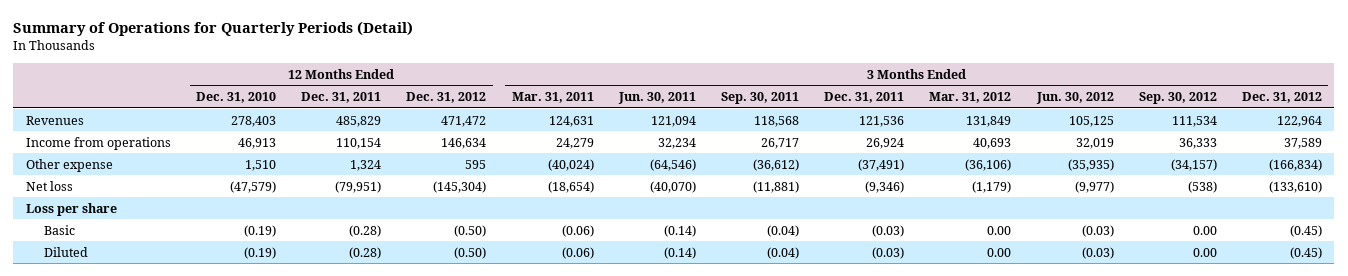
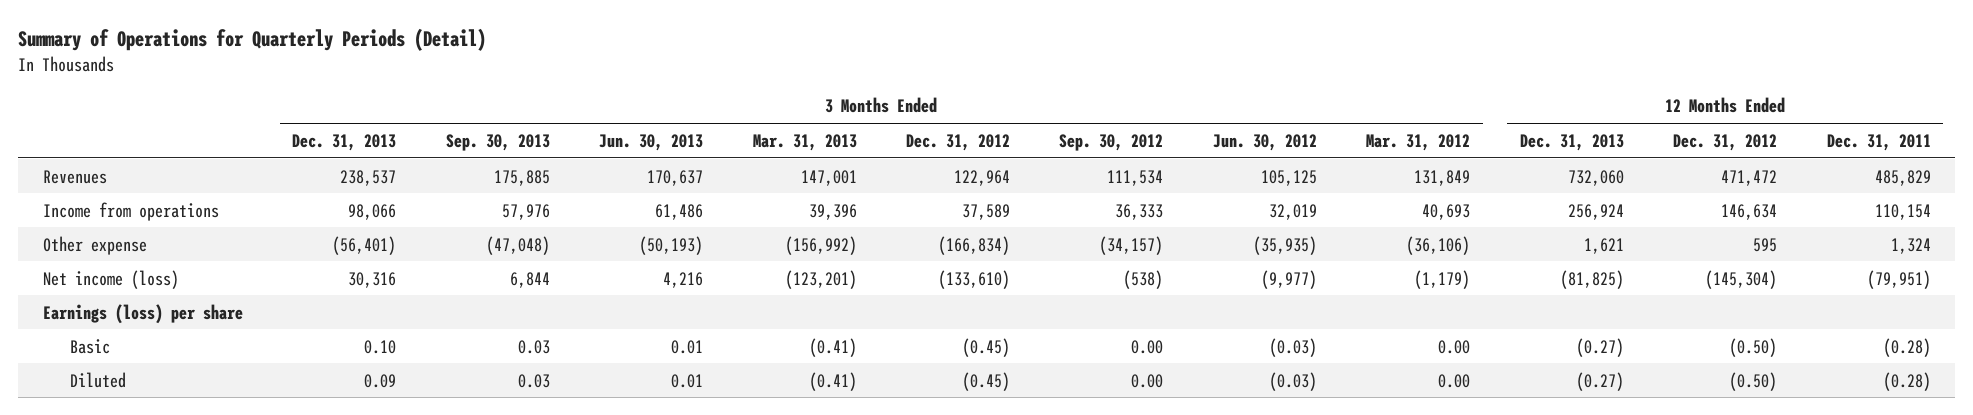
- | 12 Months Ended Dec. 31, 2010 | 12 Months Ended Dec. 31, 2011 | 12 Months Ended Dec. 31, 2012 | 3 Months Ended Mar. 31, 2011 | 3 Months Ended Jun. 30, 2011 | 3 Months Ended Sep. 30, 2011 | 3 Months Ended Dec. 31, 2011 | 3 Months Ended Mar. 31, 2012 | 3 Months Ended Jun. 30, 2012 | 3 Months Ended Sep. 30, 2012 | 3 Months Ended Dec. 31, 2012
+ | 3 Months Ended Dec. 31, 2013 | 3 Months Ended Sep. 30, 2013 | 3 Months Ended Jun. 30, 2013 | 3 Months Ended Mar. 31, 2013 | 3 Months Ended Dec. 31, 2012 | 3 Months Ended Sep. 30, 2012 | 3 Months Ended Jun. 30, 2012 | 3 Months Ended Mar. 31, 2012 | 12 Months Ended Dec. 31, 2013 | 12 Months Ended Dec. 31, 2012 | 12 Months Ended Dec. 31, 2011
- Net loss | (47,579) | (79,951) | (145,304) | (18,654) | (40,070) | (11,881) | (9,346) | (1,179) | (9,977) | (538) | (133,610)
- Loss per share
+ Net income (loss) | 30,316 | 6,844 | 4,216 | (123,201) | (133,610) | (538) | (9,977) | (1,179) | (81,825) | (145,304) | (79,951)
+ Earnings (loss) per share

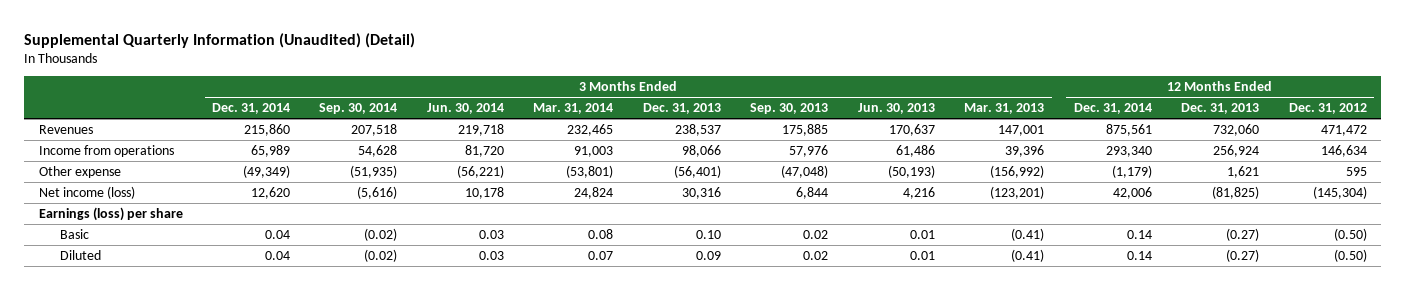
- Summary of Operations for Quarterly Periods (Detail)
+ Supplemental Quarterly Information (Unaudited) (Detail)
- | 3 Months Ended Dec. 31, 2013 | 3 Months Ended Sep. 30, 2013 | 3 Months Ended Jun. 30, 2013 | 3 Months Ended Mar. 31, 2013 | 3 Months Ended Dec. 31, 2012 | 3 Months Ended Sep. 30, 2012 | 3 Months Ended Jun. 30, 2012 | 3 Months Ended Mar. 31, 2012 | 12 Months Ended Dec. 31, 2013 | 12 Months Ended Dec. 31, 2012 | 12 Months Ended Dec. 31, 2011
+ | 3 Months Ended Dec. 31, 2014 | 3 Months Ended Sep. 30, 2014 | 3 Months Ended Jun. 30, 2014 | 3 Months Ended Mar. 31, 2014 | 3 Months Ended Dec. 31, 2013 | 3 Months Ended Sep. 30, 2013 | 3 Months Ended Jun. 30, 2013 | 3 Months Ended Mar. 31, 2013 | 12 Months Ended Dec. 31, 2014 | 12 Months Ended Dec. 31, 2013 | 12 Months Ended Dec. 31, 2012
- Basic | 0.10 | 0.03 | 0.01 | (0.41) | (0.45) | 0.00 | (0.03) | 0.00 | (0.27) | (0.50) | (0.28)
- Diluted | 0.09 | 0.03 | 0.01 | (0.41) | (0.45) | 0.00 | (0.03) | 0.00 | (0.27) | (0.50) | (0.28)
+ Basic | 0.04 | (0.02) | 0.03 | 0.08 | 0.10 | 0.02 | 0.01 | (0.41) | 0.14 | (0.27) | (0.50)
+ Diluted | 0.04 | (0.02) | 0.03 | 0.07 | 0.09 | 0.02 | 0.01 | (0.41) | 0.14 | (0.27) | (0.50)

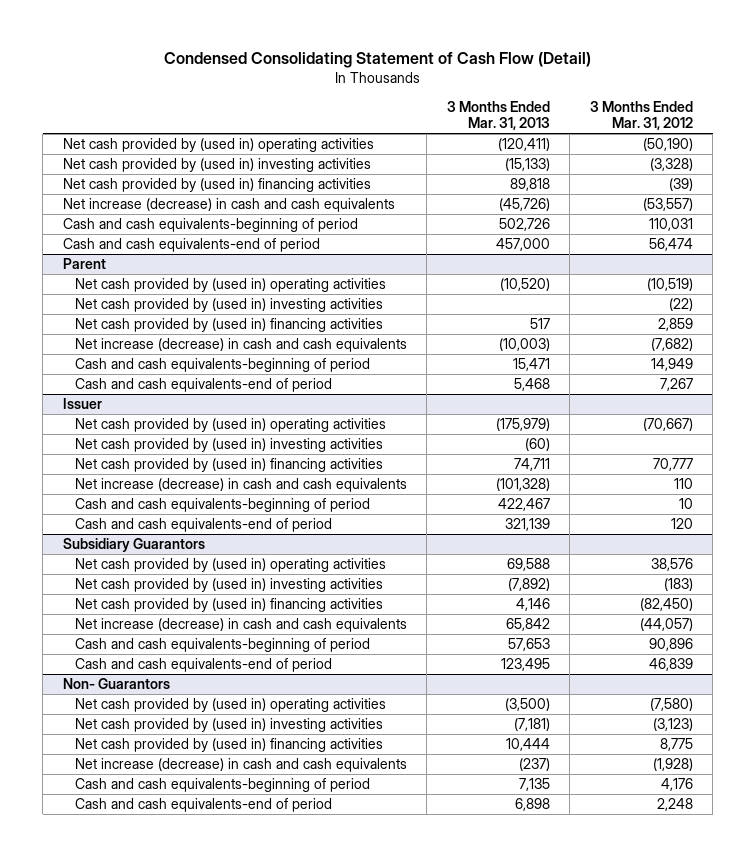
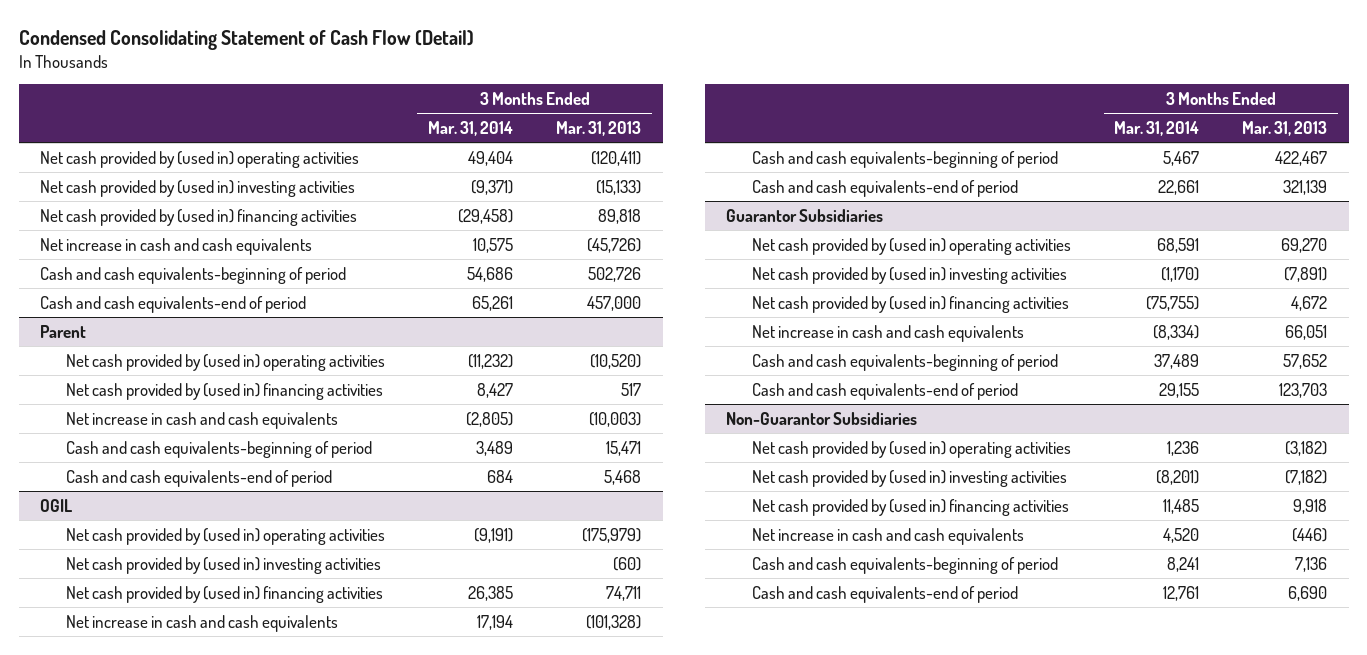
- | 3 Months Ended Mar. 31, 2013 | 3 Months Ended Mar. 31, 2012
+ | 3 Months Ended Mar. 31, 2014 | 3 Months Ended Mar. 31, 2013
- Net increase (decrease) in cash and cash equivalents | (45,726) | (53,557)
+ Net increase in cash and cash equivalents | 10,575 | (45,726)
@ Parent
- Net cash provided by (used in) investing activities | | (22)
- Net increase (decrease) in cash and cash equivalents | (10,003) | (7,682)
+ Net increase in cash and cash equivalents | (2,805) | (10,003)
- Issuer
+ OGIL
- Net increase (decrease) in cash and cash equivalents | (101,328) | 110
+ Net increase in cash and cash equivalents | 17,194 | (101,328)
- Subsidiary Guarantors
- Net cash provided by (used in) operating activities | 69,588 | 38,576
- Net cash provided by (used in) investing activities | (7,892) | (183)
- Net cash provided by (used in) financing activities | 4,146 | (82,450)
- Net increase (decrease) in cash and cash equivalents | 65,842 | (44,057)
- Cash and cash equivalents-beginning of period | 57,653 | 90,896
- Cash and cash equivalents-end of period | 123,495 | 46,839
- Non- Guarantors
- Net cash provided by (used in) operating activities | (3,500) | (7,580)
- Net cash provided by (used in) investing activities | (7,181) | (3,123)
- Net cash provided by (used in) financing activities | 10,444 | 8,775
- Net increase (decrease) in cash and cash equivalents | (237) | (1,928)
- Cash and cash equivalents-beginning of period | 7,135 | 4,176
- Cash and cash equivalents-end of period | 6,898 | 2,248
+ Guarantor Subsidiaries
+ Net cash provided by (used in) operating activities | 68,591 | 69,270
+ Net cash provided by (used in) investing activities | (1,170) | (7,891)
+ Net cash provided by (used in) financing activities | (75,755) | 4,672
+ Net increase in cash and cash equivalents | (8,334) | 66,051
+ Cash and cash equivalents-beginning of period | 37,489 | 57,652
+ Cash and cash equivalents-end of period | 29,155 | 123,703
+ Non-Guarantor Subsidiaries
+ Net cash provided by (used in) operating activities | 1,236 | (3,182)
+ Net cash provided by (used in) investing activities | (8,201) | (7,182)
+ Net cash provided by (used in) financing activities | 11,485 | 9,918
+ Net increase in cash and cash equivalents | 4,520 | (446)
+ Cash and cash equivalents-beginning of period | 8,241 | 7,136
+ Cash and cash equivalents-end of period | 12,761 | 6,690

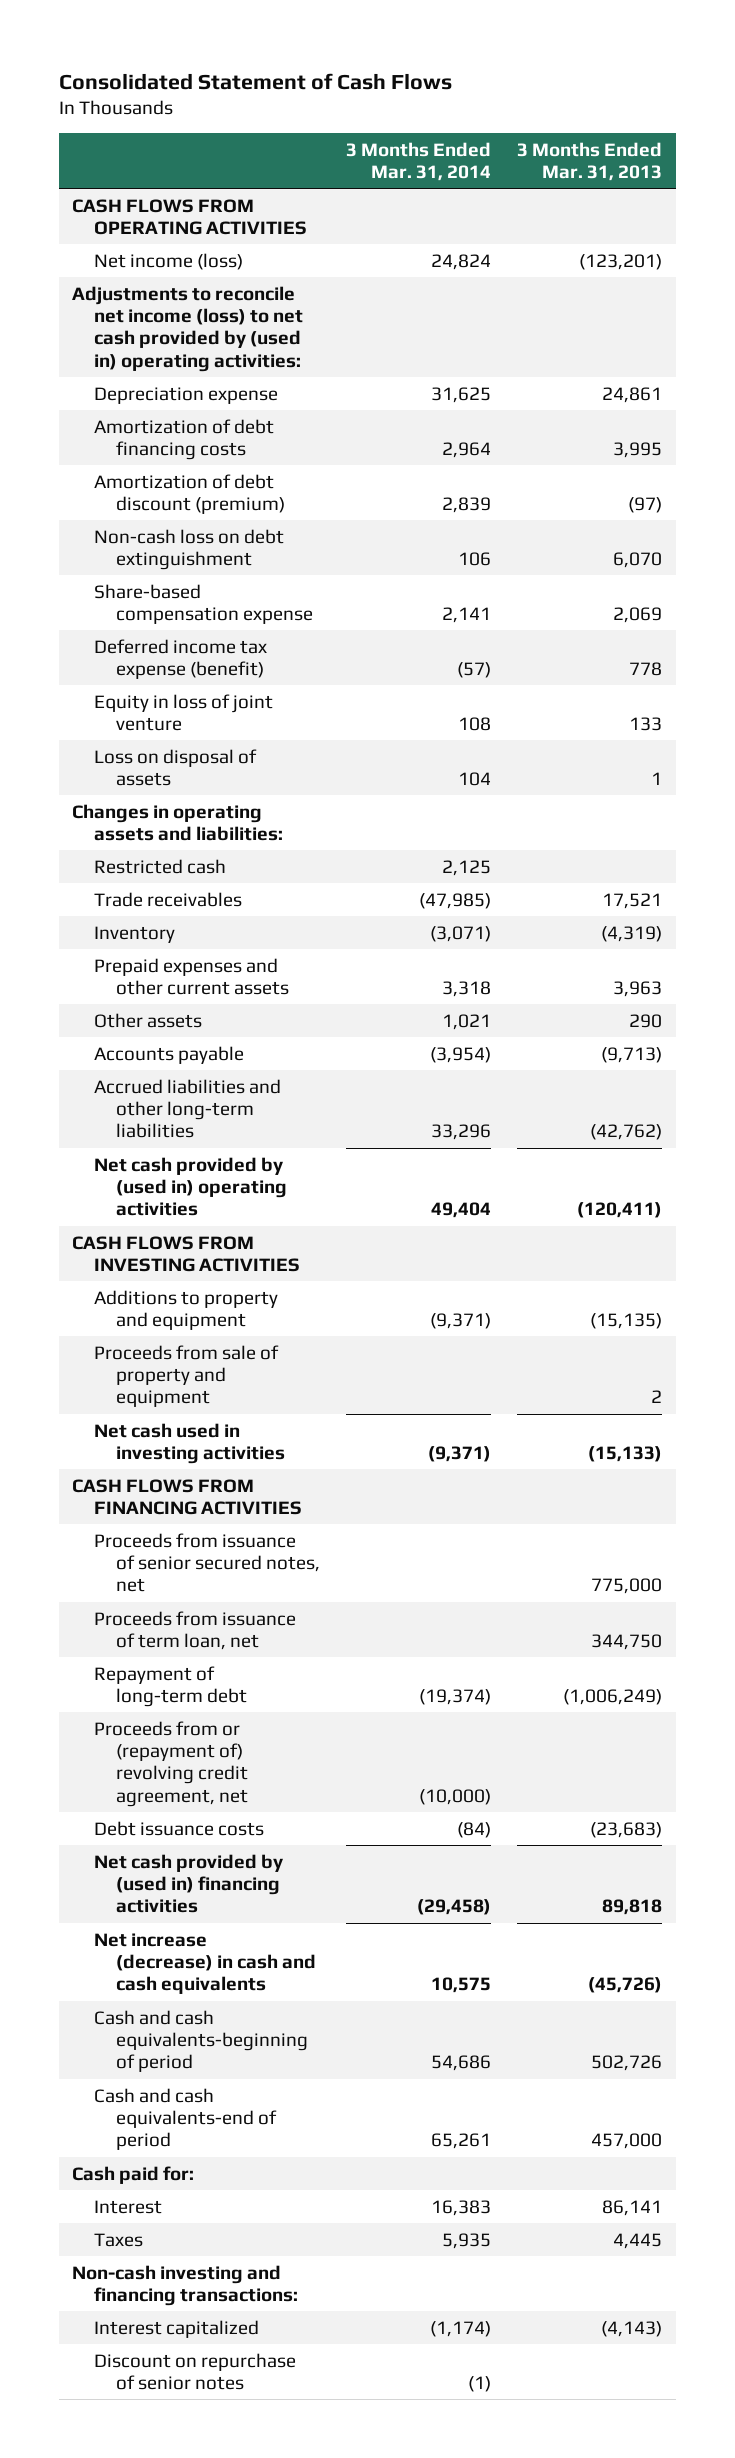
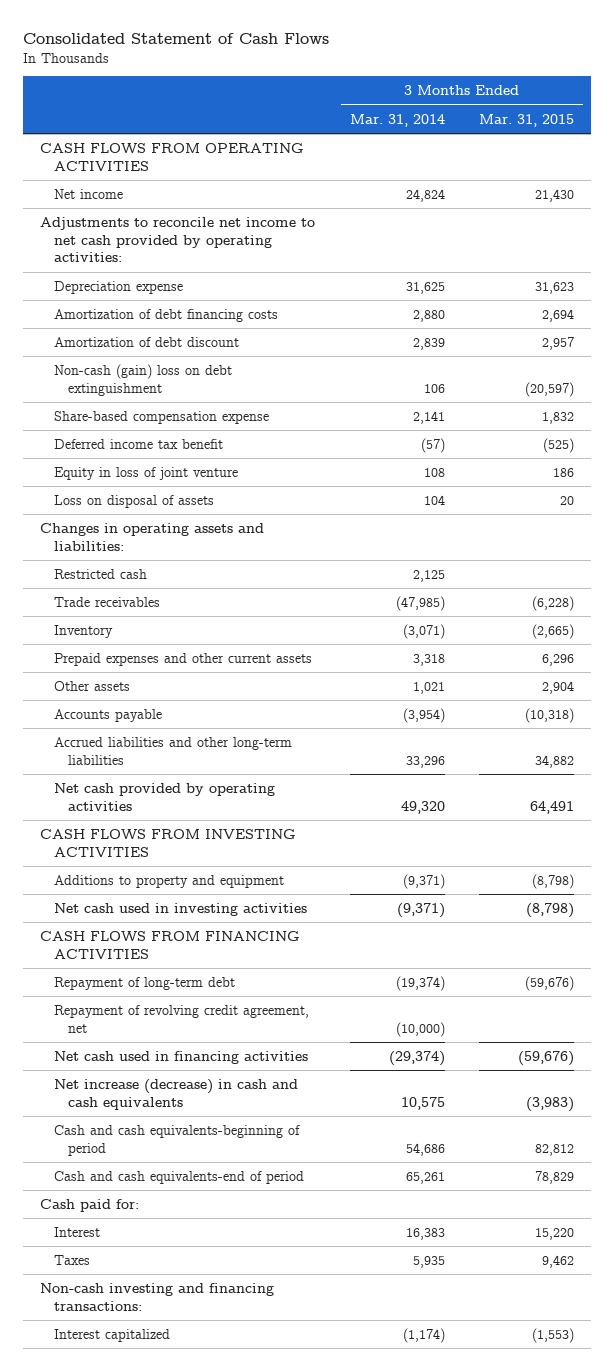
- | 3 Months Ended Mar. 31, 2014 | 3 Months Ended Mar. 31, 2013
+ | 3 Months Ended Mar. 31, 2014 | 3 Months Ended Mar. 31, 2015
- Net income (loss) | 24,824 | (123,201)
- Adjustments to reconcile net income (loss) to net cash provided by (used in) operating activities:
+ Net income | 24,824 | 21,430
+ Adjustments to reconcile net income to net cash provided by operating activities:
- Amortization of debt financing costs | 2,964 | 3,995
- Amortization of debt discount (premium) | 2,839 | (97)
- Non-cash loss on debt extinguishment | 106 | 6,070
+ Amortization of debt financing costs | 2,880 | 2,694
+ Amortization of debt discount | 2,839 | 2,957
+ Non-cash (gain) loss on debt extinguishment | 106 | (20,597)
- Deferred income tax expense (benefit) | (57) | 778
+ Deferred income tax benefit | (57) | (525)
- Net cash provided by (used in) operating activities | 49,404 | (120,411)
+ Net cash provided by operating activities | 49,320 | 64,491
- Proceeds from sale of property and equipment | | 2
- Proceeds from issuance of senior secured notes, net | | 775,000
- Proceeds from issuance of term loan, net | | 344,750
- Proceeds from or (repayment of) revolving credit agreement, net | (10,000) |
- Debt issuance costs | (84) | (23,683)
- Net cash provided by (used in) financing activities | (29,458) | 89,818
+ Repayment of revolving credit agreement, net | (10,000) |
+ Net cash used in financing activities | (29,374) | (59,676)
- Discount on repurchase of senior notes | (1) |

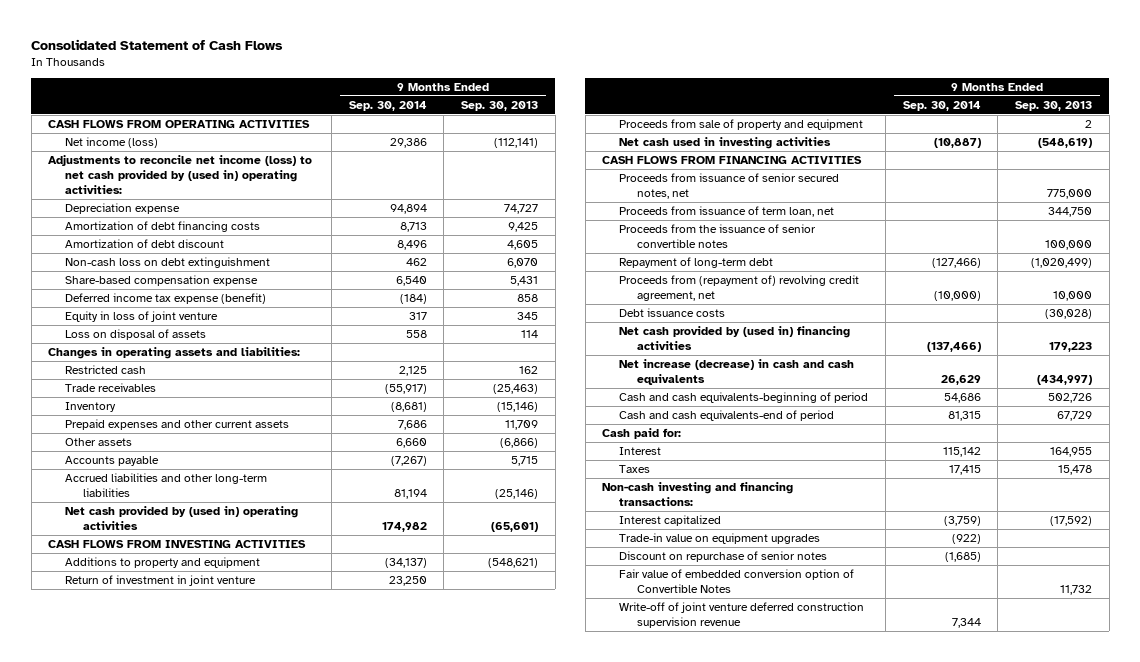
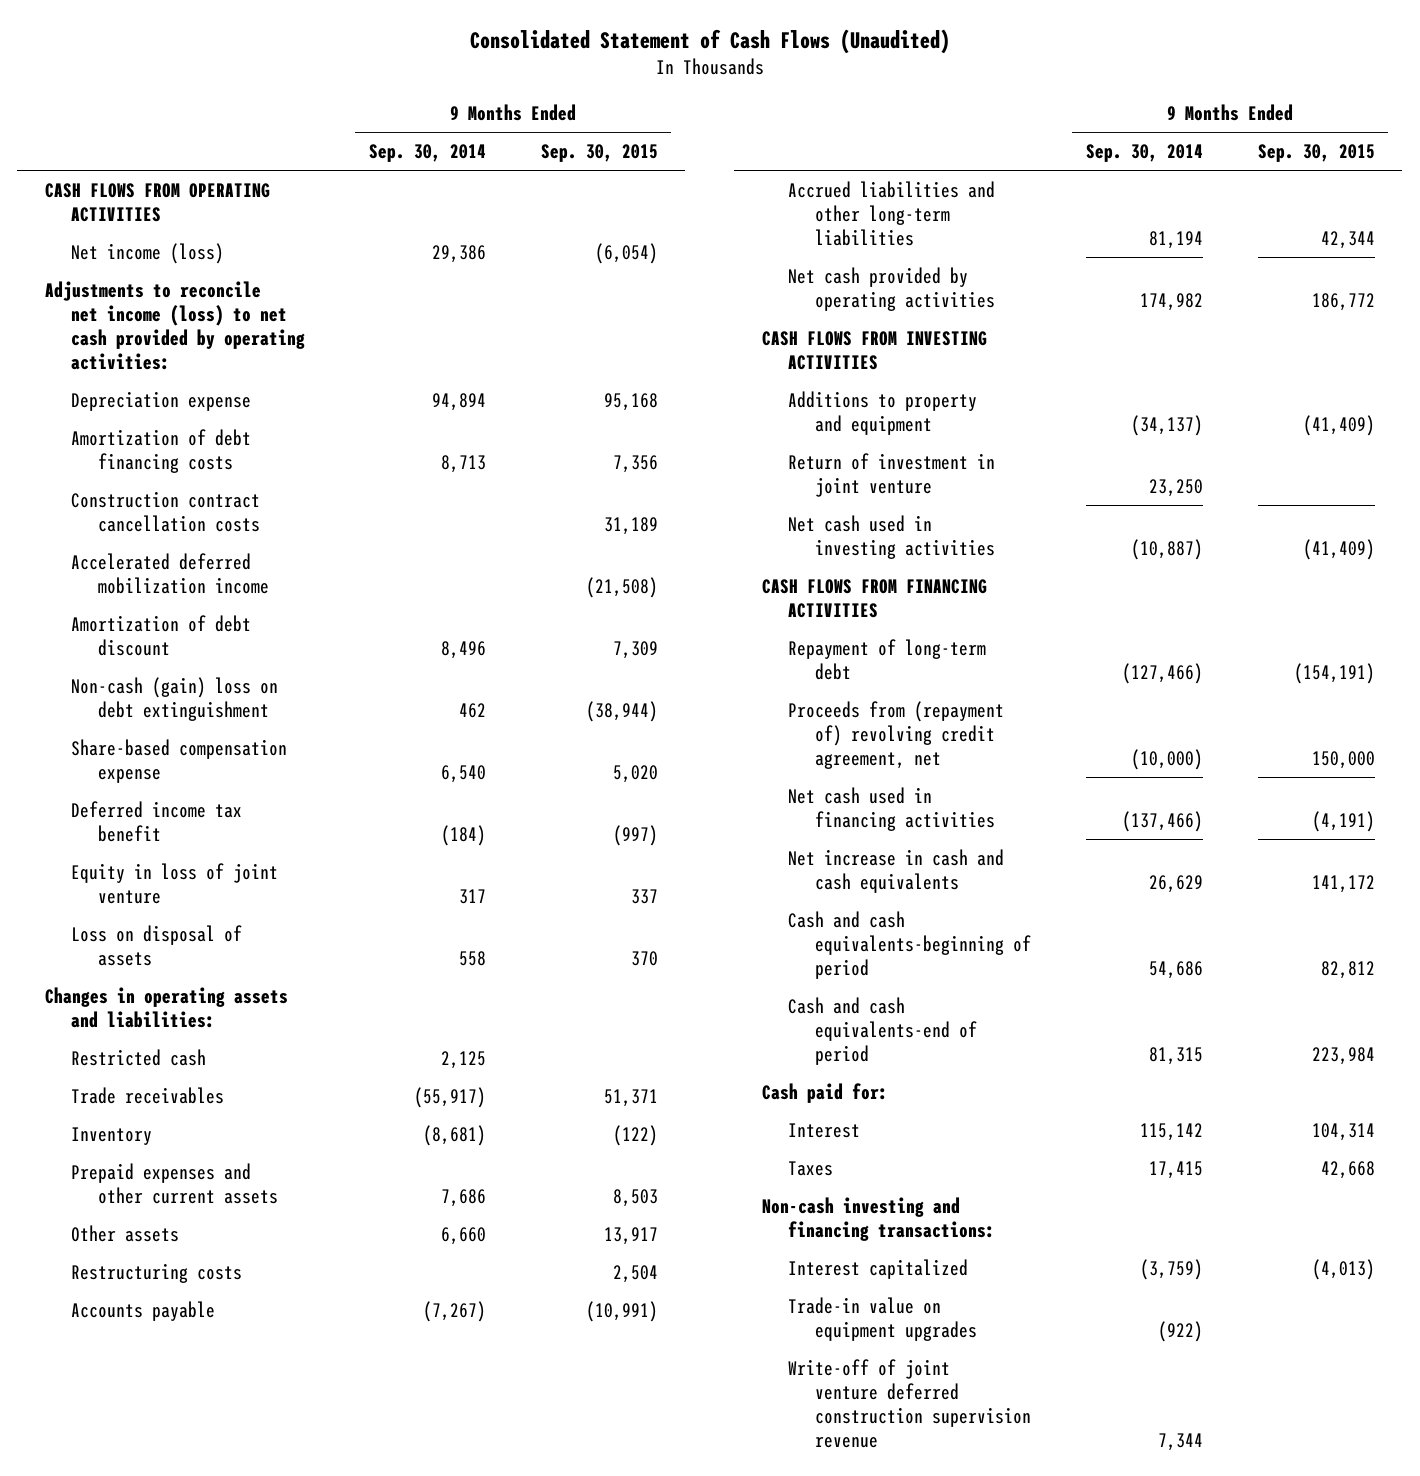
- Consolidated Statement of Cash Flows
+ Consolidated Statement of Cash Flows (Unaudited)
- | 9 Months Ended Sep. 30, 2014 | 9 Months Ended Sep. 30, 2013
+ | 9 Months Ended Sep. 30, 2014 | 9 Months Ended Sep. 30, 2015
- Adjustments to reconcile net income (loss) to net cash provided by (used in) operating activities:
+ Adjustments to reconcile net income (loss) to net cash provided by operating activities:
+ Construction contract cancellation costs | | 31,189
+ Accelerated deferred mobilization income | | (21,508)
- Non-cash loss on debt extinguishment | 462 | 6,070
+ Non-cash (gain) loss on debt extinguishment | 462 | (38,944)
- Deferred income tax expense (benefit) | (184) | 858
+ Deferred income tax benefit | (184) | (997)
+ Restructuring costs | | 2,504
- Net cash provided by (used in) operating activities | 174,982 | (65,601)
+ Net cash provided by operating activities | 174,982 | 186,772
- Proceeds from sale of property and equipment | | 2
- Proceeds from issuance of senior secured notes, net | | 775,000
- Proceeds from issuance of term loan, net | | 344,750
- Proceeds from the issuance of senior convertible notes | | 100,000
- Debt issuance costs | | (30,028)
- Net cash provided by (used in) financing activities | (137,466) | 179,223
- Net increase (decrease) in cash and cash equivalents | 26,629 | (434,997)
+ Net cash used in financing activities | (137,466) | (4,191)
+ Net increase in cash and cash equivalents | 26,629 | 141,172
- Discount on repurchase of senior notes | (1,685) |
- Fair value of embedded conversion option of Convertible Notes | | 11,732

